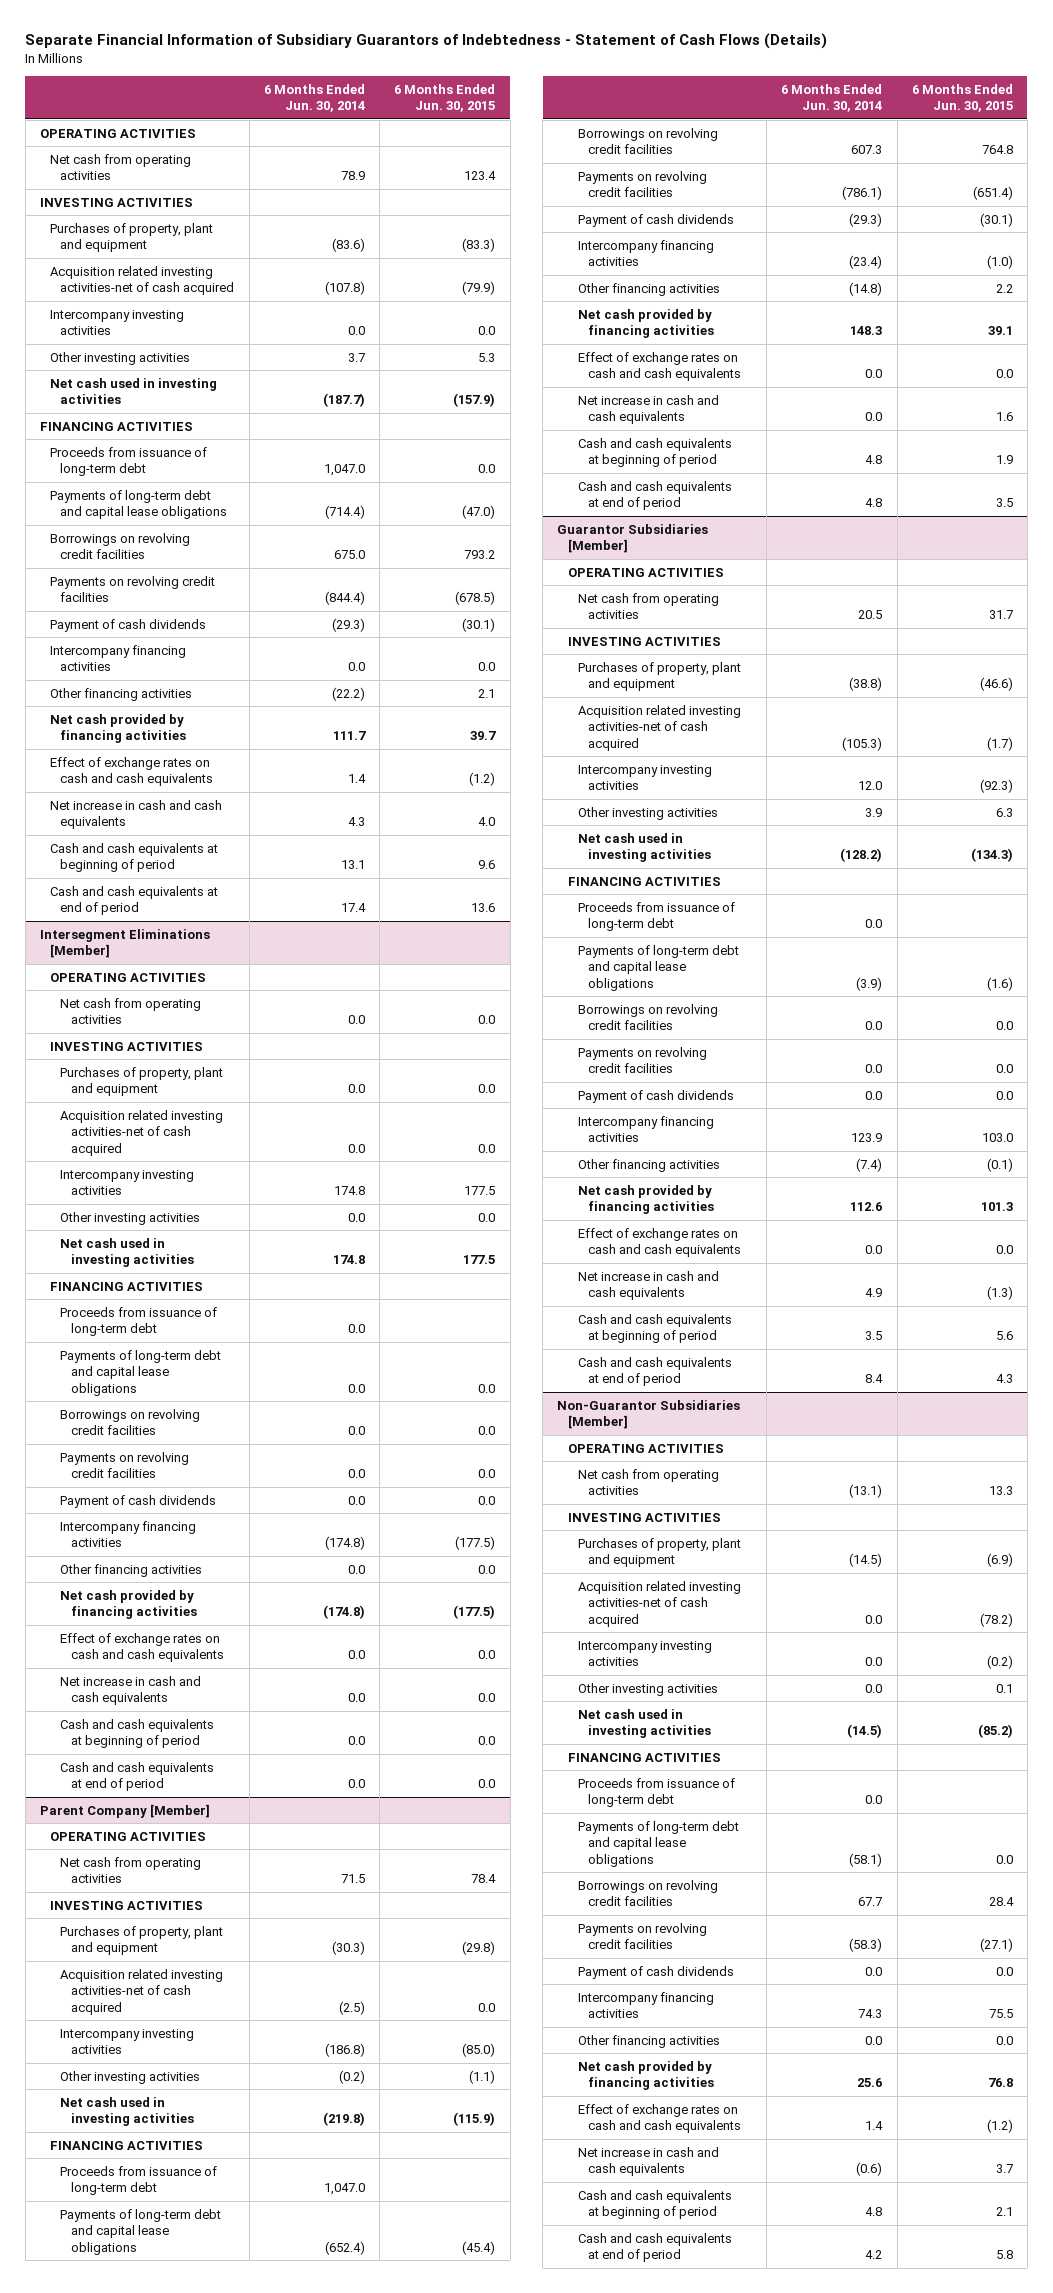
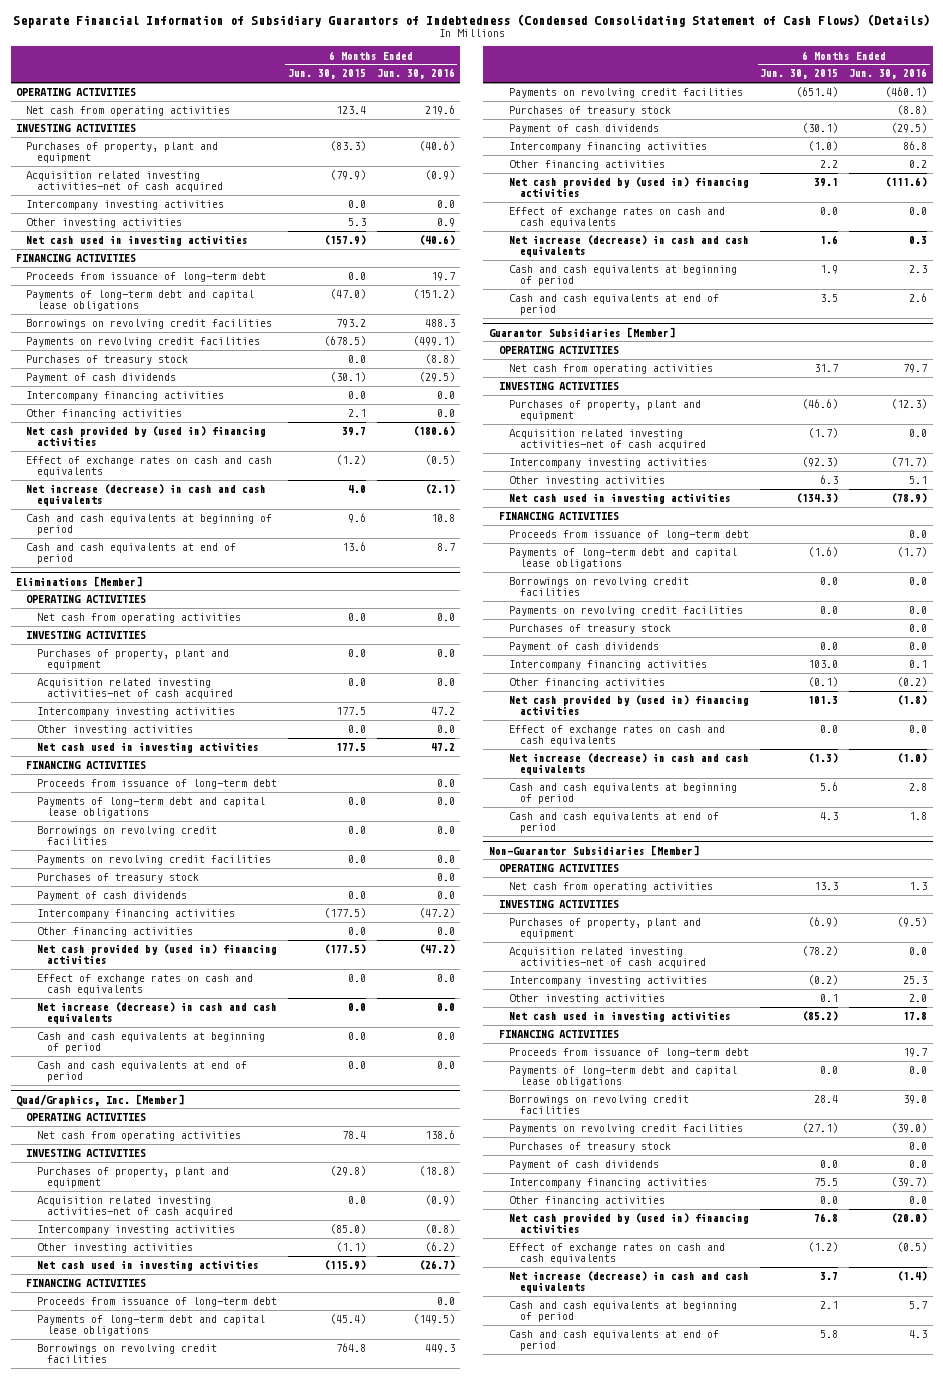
- Separate Financial Information of Subsidiary Guarantors of Indebtedness - Statement of Cash Flows (Details)
+ Separate Financial Information of Subsidiary Guarantors of Indebtedness (Condensed Consolidating Statement of Cash Flows) (Details)
- | 6 Months Ended Jun. 30, 2014 | 6 Months Ended Jun. 30, 2015
+ | 6 Months Ended Jun. 30, 2015 | 6 Months Ended Jun. 30, 2016
+ Purchases of treasury stock | 0.0 | (8.8)
- Net cash provided by financing activities | 111.7 | 39.7
+ Net cash provided by (used in) financing activities | 39.7 | (180.6)
- Net increase in cash and cash equivalents | 4.3 | 4.0
+ Net increase (decrease) in cash and cash equivalents | 4.0 | (2.1)
- Intersegment Eliminations [Member]
+ Eliminations [Member]
+ Purchases of treasury stock | | 0.0
- Net cash provided by financing activities | (174.8) | (177.5)
+ Net cash provided by (used in) financing activities | (177.5) | (47.2)
- Net increase in cash and cash equivalents | 0.0 | 0.0
+ Net increase (decrease) in cash and cash equivalents | 0.0 | 0.0
- Parent Company [Member]
+ Quad/Graphics, Inc. [Member]
+ Purchases of treasury stock | | (8.8)
- Net cash provided by financing activities | 148.3 | 39.1
+ Net cash provided by (used in) financing activities | 39.1 | (111.6)
- Net increase in cash and cash equivalents | 0.0 | 1.6
+ Net increase (decrease) in cash and cash equivalents | 1.6 | 0.3
@ Guarantor Subsidiaries [Member]
+ Purchases of treasury stock | | 0.0
- Net cash provided by financing activities | 112.6 | 101.3
+ Net cash provided by (used in) financing activities | 101.3 | (1.8)
- Net increase in cash and cash equivalents | 4.9 | (1.3)
+ Net increase (decrease) in cash and cash equivalents | (1.3) | (1.0)
@ Non-Guarantor Subsidiaries [Member]
+ Purchases of treasury stock | | 0.0
- Net cash provided by financing activities | 25.6 | 76.8
+ Net cash provided by (used in) financing activities | 76.8 | (20.0)
- Net increase in cash and cash equivalents | (0.6) | 3.7
+ Net increase (decrease) in cash and cash equivalents | 3.7 | (1.4)

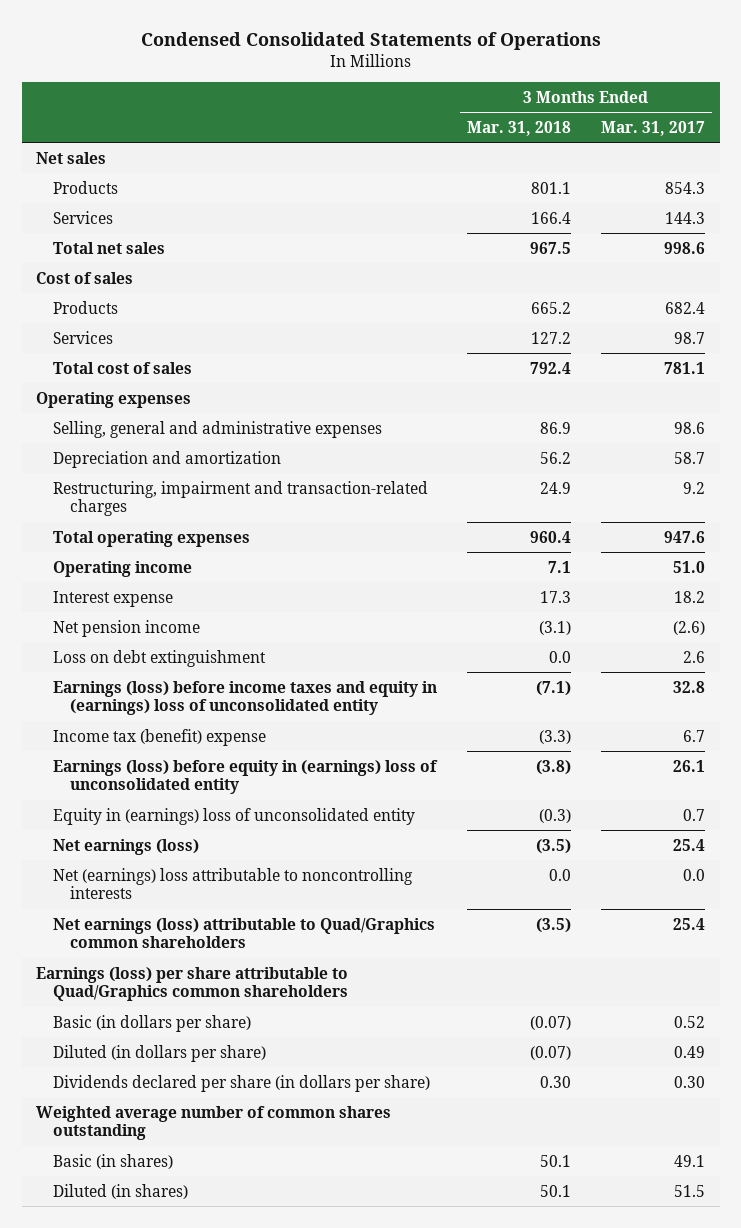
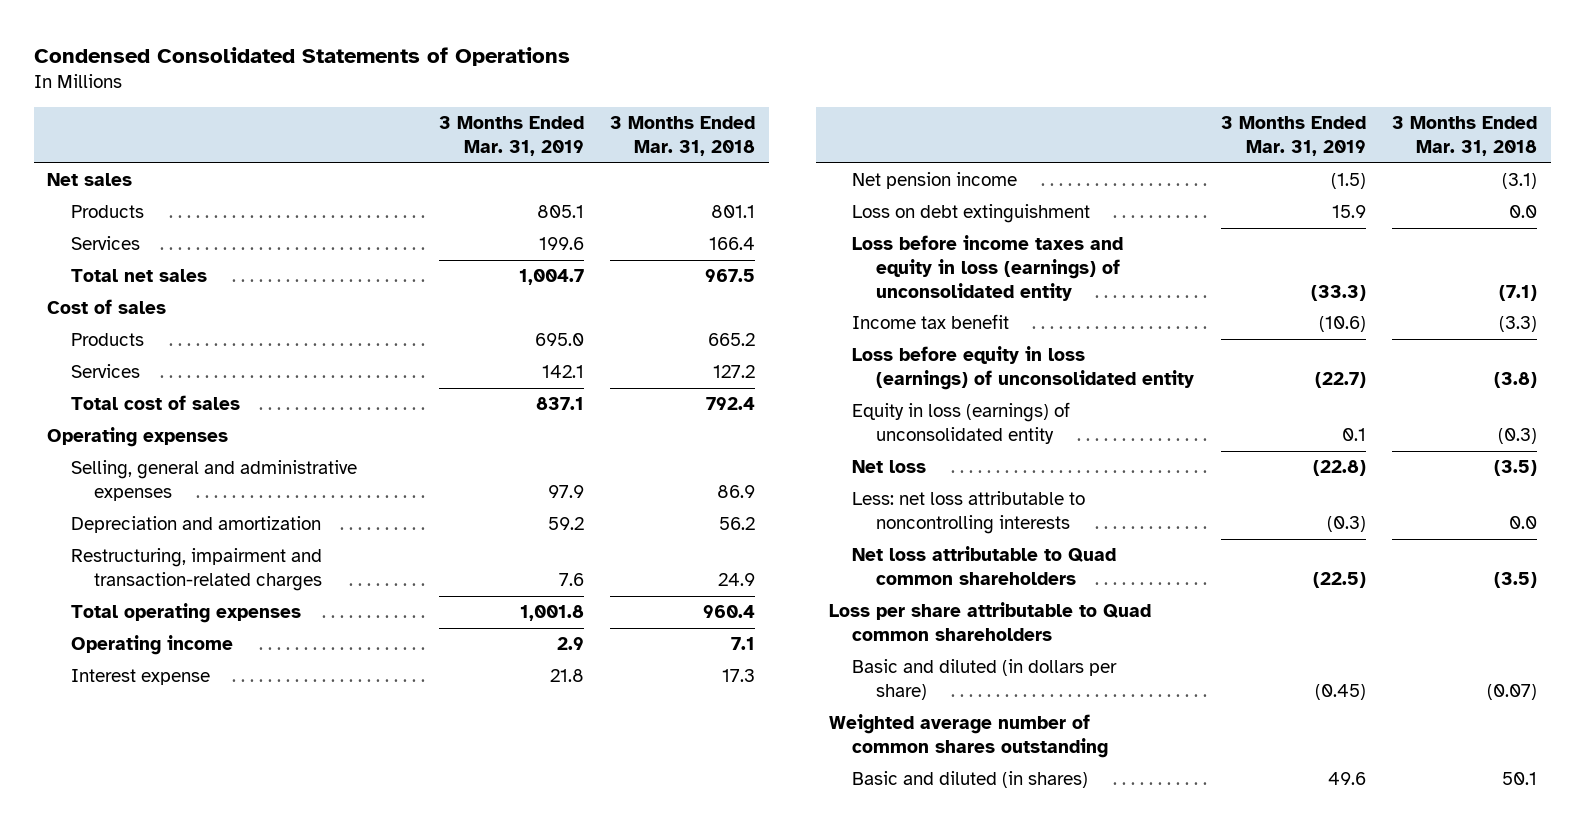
- | 3 Months Ended Mar. 31, 2018 | 3 Months Ended Mar. 31, 2017
+ | 3 Months Ended Mar. 31, 2019 | 3 Months Ended Mar. 31, 2018
- Earnings (loss) before income taxes and equity in (earnings) loss of unconsolidated entity | (7.1) | 32.8
- Income tax (benefit) expense | (3.3) | 6.7
- Earnings (loss) before equity in (earnings) loss of unconsolidated entity | (3.8) | 26.1
- Equity in (earnings) loss of unconsolidated entity | (0.3) | 0.7
- Net earnings (loss) | (3.5) | 25.4
- Net (earnings) loss attributable to noncontrolling interests | 0.0 | 0.0
- Net earnings (loss) attributable to Quad/Graphics common shareholders | (3.5) | 25.4
- Earnings (loss) per share attributable to Quad/Graphics common shareholders
- Basic (in dollars per share) | (0.07) | 0.52
- Diluted (in dollars per share) | (0.07) | 0.49
- Dividends declared per share (in dollars per share) | 0.30 | 0.30
+ Loss before income taxes and equity in loss (earnings) of unconsolidated entity | (33.3) | (7.1)
+ Income tax benefit | (10.6) | (3.3)
+ Loss before equity in loss (earnings) of unconsolidated entity | (22.7) | (3.8)
+ Equity in loss (earnings) of unconsolidated entity | 0.1 | (0.3)
+ Net loss | (22.8) | (3.5)
+ Less: net loss attributable to noncontrolling interests | (0.3) | 0.0
+ Net loss attributable to Quad common shareholders | (22.5) | (3.5)
+ Loss per share attributable to Quad common shareholders
+ Basic and diluted (in dollars per share) | (0.45) | (0.07)
- Basic (in shares) | 50.1 | 49.1
- Diluted (in shares) | 50.1 | 51.5
+ Basic and diluted (in shares) | 49.6 | 50.1

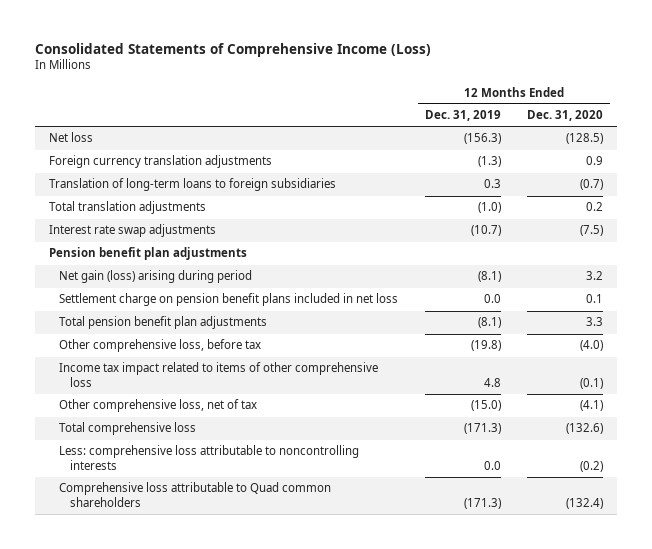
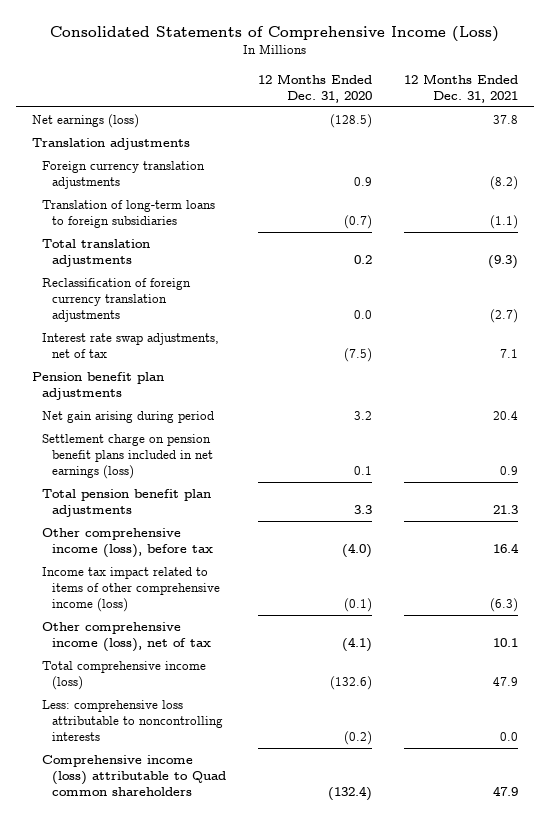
- | 12 Months Ended Dec. 31, 2019 | 12 Months Ended Dec. 31, 2020
+ | 12 Months Ended Dec. 31, 2020 | 12 Months Ended Dec. 31, 2021
- Net loss | (156.3) | (128.5)
+ Net earnings (loss) | (128.5) | 37.8
+ Translation adjustments
- Interest rate swap adjustments | (10.7) | (7.5)
+ Reclassification of foreign currency translation adjustments | 0.0 | (2.7)
+ Interest rate swap adjustments, net of tax | (7.5) | 7.1
- Net gain (loss) arising during period | (8.1) | 3.2
- Settlement charge on pension benefit plans included in net loss | 0.0 | 0.1
+ Net gain arising during period | 3.2 | 20.4
+ Settlement charge on pension benefit plans included in net earnings (loss) | 0.1 | 0.9
- Other comprehensive loss, before tax | (19.8) | (4.0)
- Income tax impact related to items of other comprehensive loss | 4.8 | (0.1)
- Other comprehensive loss, net of tax | (15.0) | (4.1)
- Total comprehensive loss | (171.3) | (132.6)
+ Other comprehensive income (loss), before tax | (4.0) | 16.4
+ Income tax impact related to items of other comprehensive income (loss) | (0.1) | (6.3)
+ Other comprehensive income (loss), net of tax | (4.1) | 10.1
+ Total comprehensive income (loss) | (132.6) | 47.9
- Comprehensive loss attributable to Quad common shareholders | (171.3) | (132.4)
+ Comprehensive income (loss) attributable to Quad common shareholders | (132.4) | 47.9

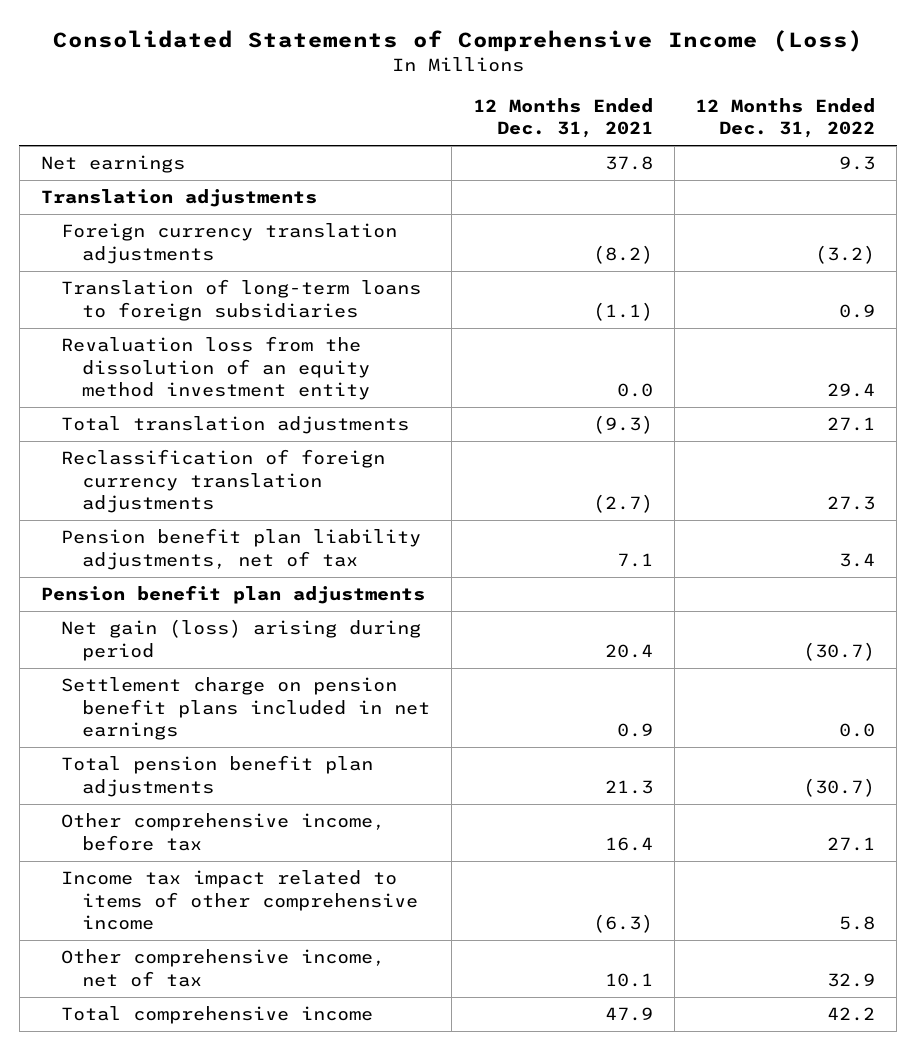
- | 12 Months Ended Dec. 31, 2020 | 12 Months Ended Dec. 31, 2021
+ | 12 Months Ended Dec. 31, 2021 | 12 Months Ended Dec. 31, 2022
- Net earnings (loss) | (128.5) | 37.8
+ Net earnings | 37.8 | 9.3
+ Revaluation loss from the dissolution of an equity method investment entity | 0.0 | 29.4
- Interest rate swap adjustments, net of tax | (7.5) | 7.1
+ Pension benefit plan liability adjustments, net of tax | 7.1 | 3.4
- Net gain arising during period | 3.2 | 20.4
- Settlement charge on pension benefit plans included in net earnings (loss) | 0.1 | 0.9
+ Net gain (loss) arising during period | 20.4 | (30.7)
+ Settlement charge on pension benefit plans included in net earnings | 0.9 | 0.0
- Other comprehensive income (loss), before tax | (4.0) | 16.4
- Income tax impact related to items of other comprehensive income (loss) | (0.1) | (6.3)
- Other comprehensive income (loss), net of tax | (4.1) | 10.1
- Total comprehensive income (loss) | (132.6) | 47.9
- Less: comprehensive loss attributable to noncontrolling interests | (0.2) | 0.0
- Comprehensive income (loss) attributable to Quad common shareholders | (132.4) | 47.9
+ Other comprehensive income, before tax | 16.4 | 27.1
+ Income tax impact related to items of other comprehensive income | (6.3) | 5.8
+ Other comprehensive income, net of tax | 10.1 | 32.9
+ Total comprehensive income | 47.9 | 42.2

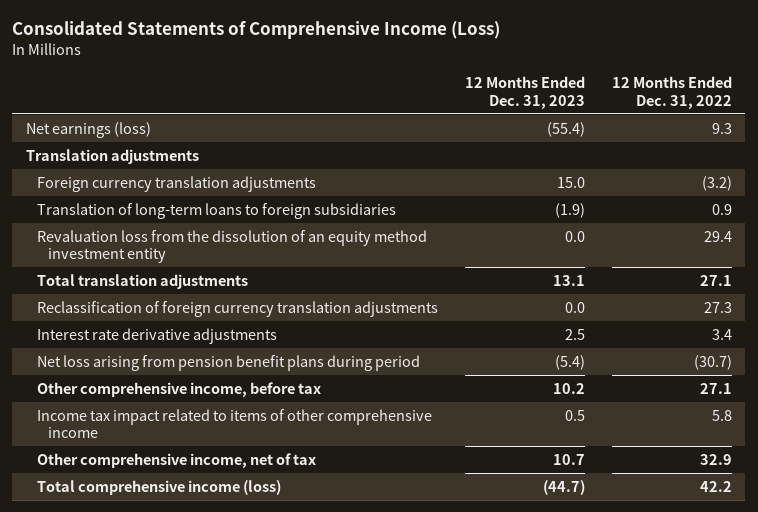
- | 12 Months Ended Dec. 31, 2021 | 12 Months Ended Dec. 31, 2022
+ | 12 Months Ended Dec. 31, 2023 | 12 Months Ended Dec. 31, 2022
- Net earnings | 37.8 | 9.3
+ Net earnings (loss) | (55.4) | 9.3
- Pension benefit plan liability adjustments, net of tax | 7.1 | 3.4
- Pension benefit plan adjustments
- Net gain (loss) arising during period | 20.4 | (30.7)
- Settlement charge on pension benefit plans included in net earnings | 0.9 | 0.0
- Total pension benefit plan adjustments | 21.3 | (30.7)
+ Interest rate derivative adjustments | 2.5 | 3.4
+ Net loss arising from pension benefit plans during period | (5.4) | (30.7)
- Total comprehensive income | 47.9 | 42.2
+ Total comprehensive income (loss) | (44.7) | 42.2

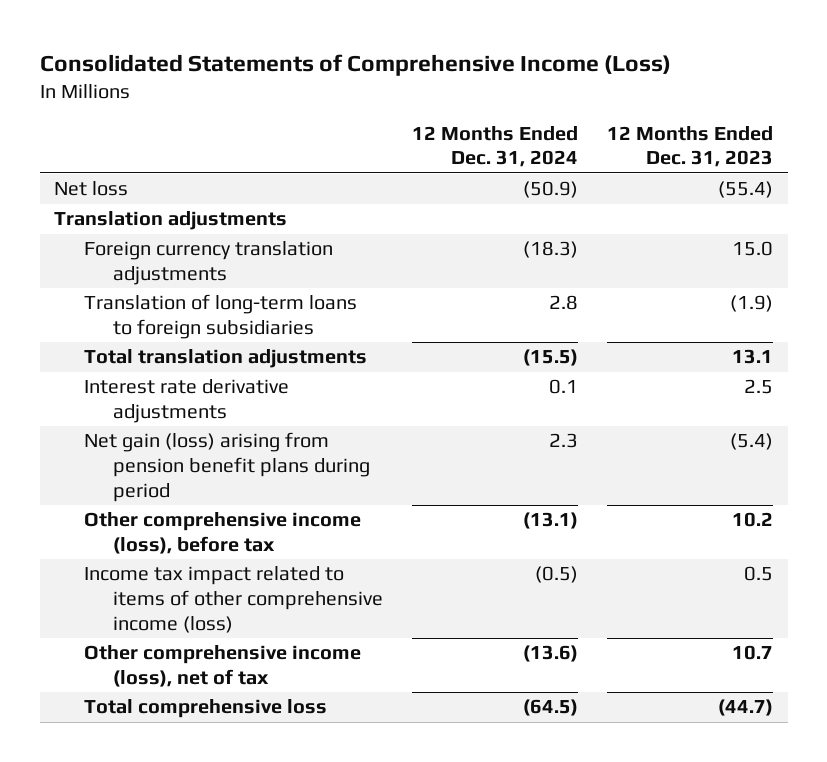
- | 12 Months Ended Dec. 31, 2023 | 12 Months Ended Dec. 31, 2022
+ | 12 Months Ended Dec. 31, 2024 | 12 Months Ended Dec. 31, 2023
- Net earnings (loss) | (55.4) | 9.3
+ Net loss | (50.9) | (55.4)
- Revaluation loss from the dissolution of an equity method investment entity | 0.0 | 29.4
- Reclassification of foreign currency translation adjustments | 0.0 | 27.3
- Net loss arising from pension benefit plans during period | (5.4) | (30.7)
- Other comprehensive income, before tax | 10.2 | 27.1
- Income tax impact related to items of other comprehensive income | 0.5 | 5.8
- Other comprehensive income, net of tax | 10.7 | 32.9
- Total comprehensive income (loss) | (44.7) | 42.2
+ Net gain (loss) arising from pension benefit plans during period | 2.3 | (5.4)
+ Other comprehensive income (loss), before tax | (13.1) | 10.2
+ Income tax impact related to items of other comprehensive income (loss) | (0.5) | 0.5
+ Other comprehensive income (loss), net of tax | (13.6) | 10.7
+ Total comprehensive loss | (64.5) | (44.7)

